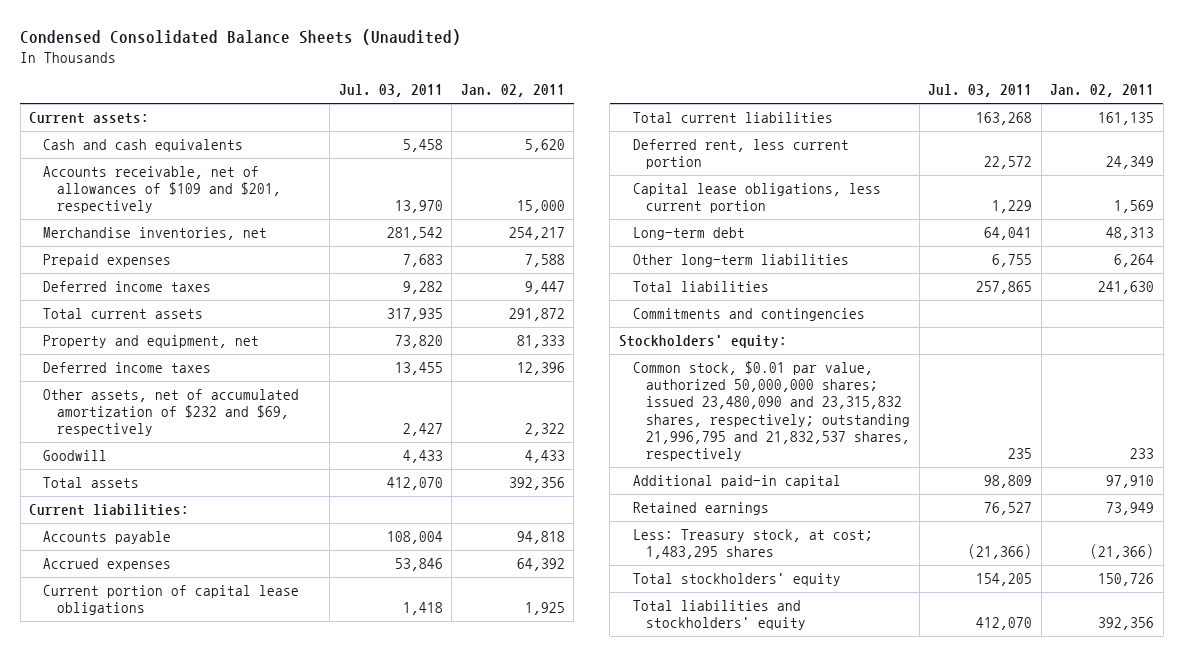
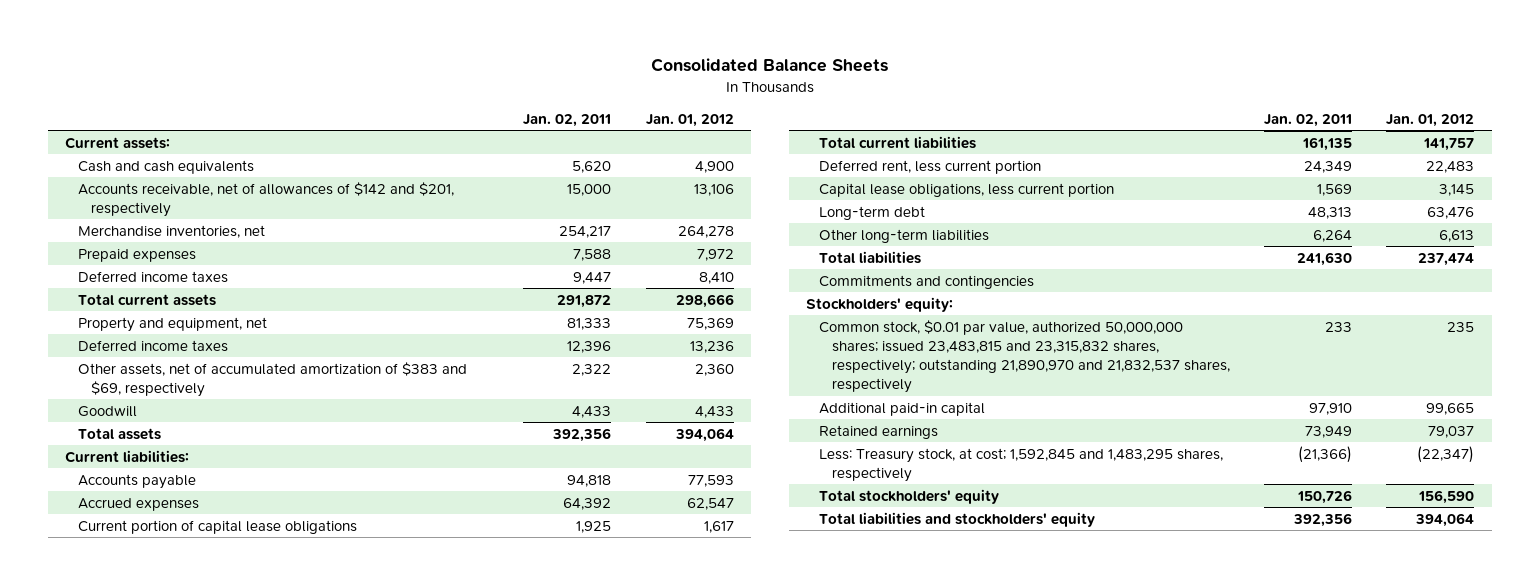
- Condensed Consolidated Balance Sheets (Unaudited)
+ Consolidated Balance Sheets
- | Jul. 03, 2011 | Jan. 02, 2011
+ | Jan. 02, 2011 | Jan. 01, 2012
- Accounts receivable, net of allowances of $109 and $201, respectively | 13,970 | 15,000
+ Accounts receivable, net of allowances of $142 and $201, respectively | 15,000 | 13,106
- Other assets, net of accumulated amortization of $232 and $69, respectively | 2,427 | 2,322
+ Other assets, net of accumulated amortization of $383 and $69, respectively | 2,322 | 2,360
- Common stock, $0.01 par value, authorized 50,000,000 shares; issued 23,480,090 and 23,315,832 shares, respectively; outstanding 21,996,795 and 21,832,537 shares, respectively | 235 | 233
+ Common stock, $0.01 par value, authorized 50,000,000 shares; issued 23,483,815 and 23,315,832 shares, respectively; outstanding 21,890,970 and 21,832,537 shares, respectively | 233 | 235
- Less: Treasury stock, at cost; 1,483,295 shares | (21,366) | (21,366)
+ Less: Treasury stock, at cost; 1,592,845 and 1,483,295 shares, respectively | (21,366) | (22,347)

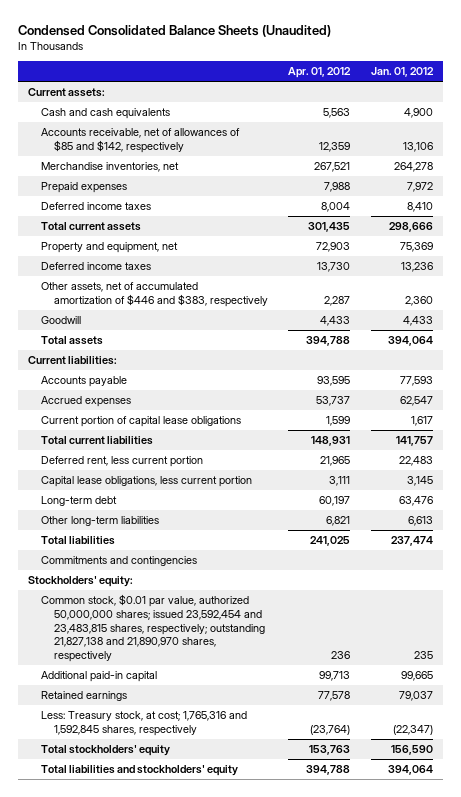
- Consolidated Balance Sheets
+ Condensed Consolidated Balance Sheets (Unaudited)
- | Jan. 02, 2011 | Jan. 01, 2012
+ | Apr. 01, 2012 | Jan. 01, 2012
- Accounts receivable, net of allowances of $142 and $201, respectively | 15,000 | 13,106
+ Accounts receivable, net of allowances of $85 and $142, respectively | 12,359 | 13,106
- Other assets, net of accumulated amortization of $383 and $69, respectively | 2,322 | 2,360
+ Other assets, net of accumulated amortization of $446 and $383, respectively | 2,287 | 2,360
- Common stock, $0.01 par value, authorized 50,000,000 shares; issued 23,483,815 and 23,315,832 shares, respectively; outstanding 21,890,970 and 21,832,537 shares, respectively | 233 | 235
+ Common stock, $0.01 par value, authorized 50,000,000 shares; issued 23,592,454 and 23,483,815 shares, respectively; outstanding 21,827,138 and 21,890,970 shares, respectively | 236 | 235
- Less: Treasury stock, at cost; 1,592,845 and 1,483,295 shares, respectively | (21,366) | (22,347)
+ Less: Treasury stock, at cost; 1,765,316 and 1,592,845 shares, respectively | (23,764) | (22,347)

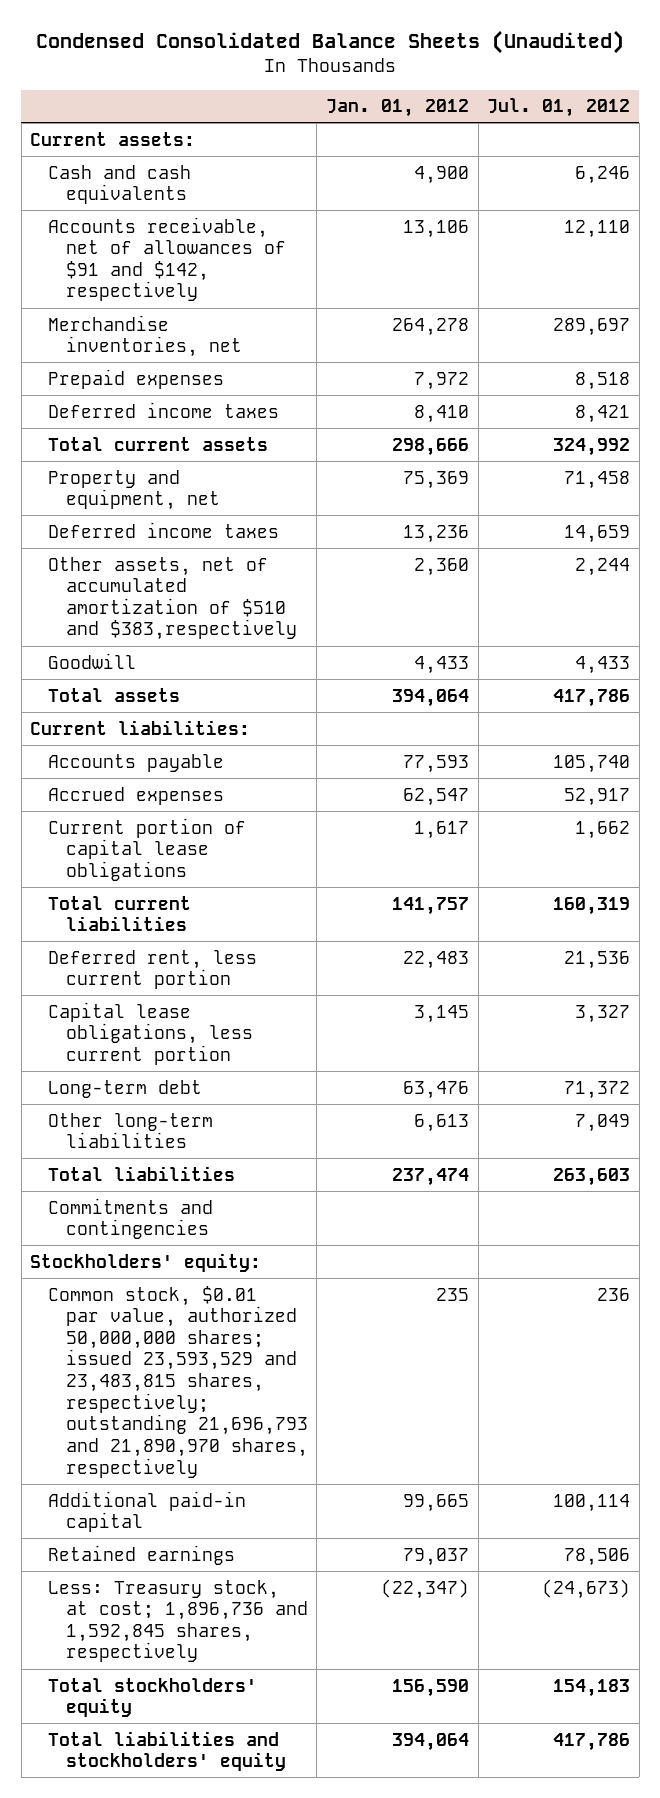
- | Apr. 01, 2012 | Jan. 01, 2012
+ | Jan. 01, 2012 | Jul. 01, 2012
- Accounts receivable, net of allowances of $85 and $142, respectively | 12,359 | 13,106
+ Accounts receivable, net of allowances of $91 and $142, respectively | 13,106 | 12,110
- Other assets, net of accumulated amortization of $446 and $383, respectively | 2,287 | 2,360
+ Other assets, net of accumulated amortization of $510 and $383,respectively | 2,360 | 2,244
- Common stock, $0.01 par value, authorized 50,000,000 shares; issued 23,592,454 and 23,483,815 shares, respectively; outstanding 21,827,138 and 21,890,970 shares, respectively | 236 | 235
+ Common stock, $0.01 par value, authorized 50,000,000 shares; issued 23,593,529 and 23,483,815 shares, respectively; outstanding 21,696,793 and 21,890,970 shares, respectively | 235 | 236
- Less: Treasury stock, at cost; 1,765,316 and 1,592,845 shares, respectively | (23,764) | (22,347)
+ Less: Treasury stock, at cost; 1,896,736 and 1,592,845 shares, respectively | (22,347) | (24,673)

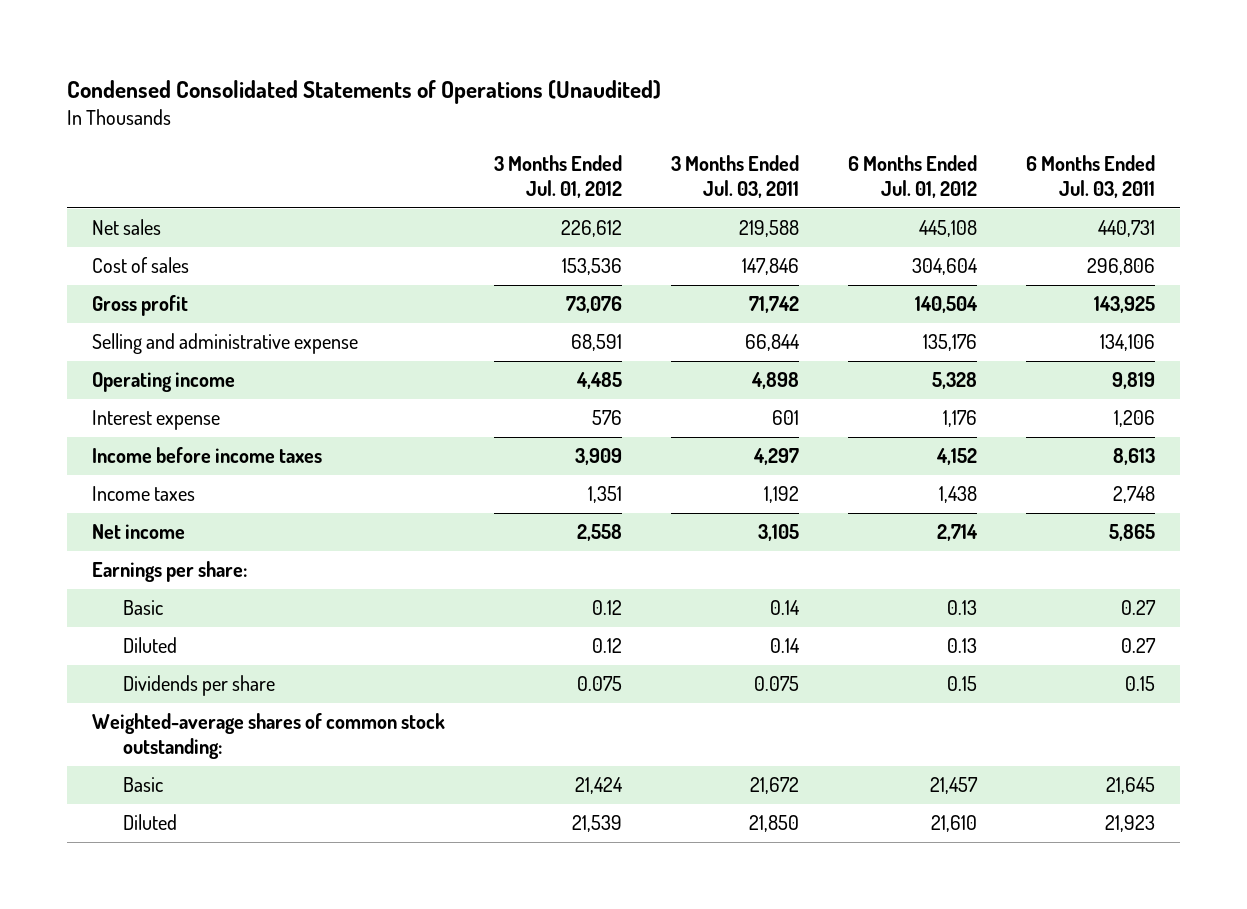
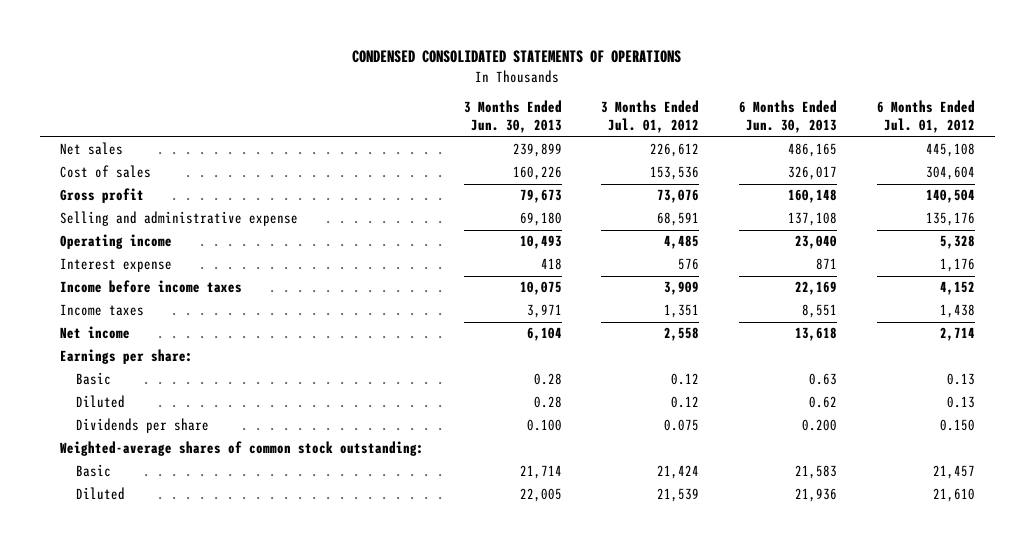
- Condensed Consolidated Statements of Operations (Unaudited)
+ CONDENSED CONSOLIDATED STATEMENTS OF OPERATIONS
- | 3 Months Ended Jul. 01, 2012 | 3 Months Ended Jul. 03, 2011 | 6 Months Ended Jul. 01, 2012 | 6 Months Ended Jul. 03, 2011
+ | 3 Months Ended Jun. 30, 2013 | 3 Months Ended Jul. 01, 2012 | 6 Months Ended Jun. 30, 2013 | 6 Months Ended Jul. 01, 2012
- Dividends per share | 0.075 | 0.075 | 0.15 | 0.15
+ Dividends per share | 0.100 | 0.075 | 0.200 | 0.150

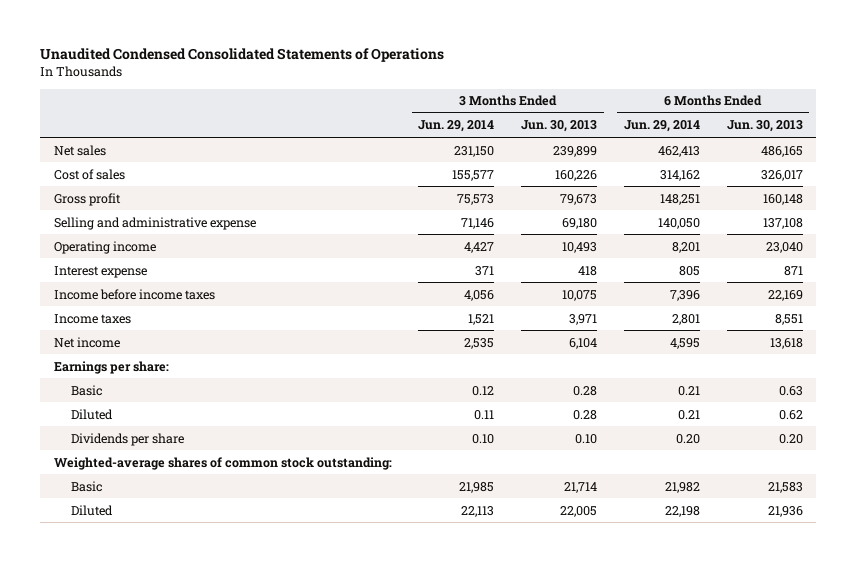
- CONDENSED CONSOLIDATED STATEMENTS OF OPERATIONS
+ Unaudited Condensed Consolidated Statements of Operations
- | 3 Months Ended Jun. 30, 2013 | 3 Months Ended Jul. 01, 2012 | 6 Months Ended Jun. 30, 2013 | 6 Months Ended Jul. 01, 2012
+ | 3 Months Ended Jun. 29, 2014 | 3 Months Ended Jun. 30, 2013 | 6 Months Ended Jun. 29, 2014 | 6 Months Ended Jun. 30, 2013
- Dividends per share | 0.100 | 0.075 | 0.200 | 0.150
+ Dividends per share | 0.10 | 0.10 | 0.20 | 0.20

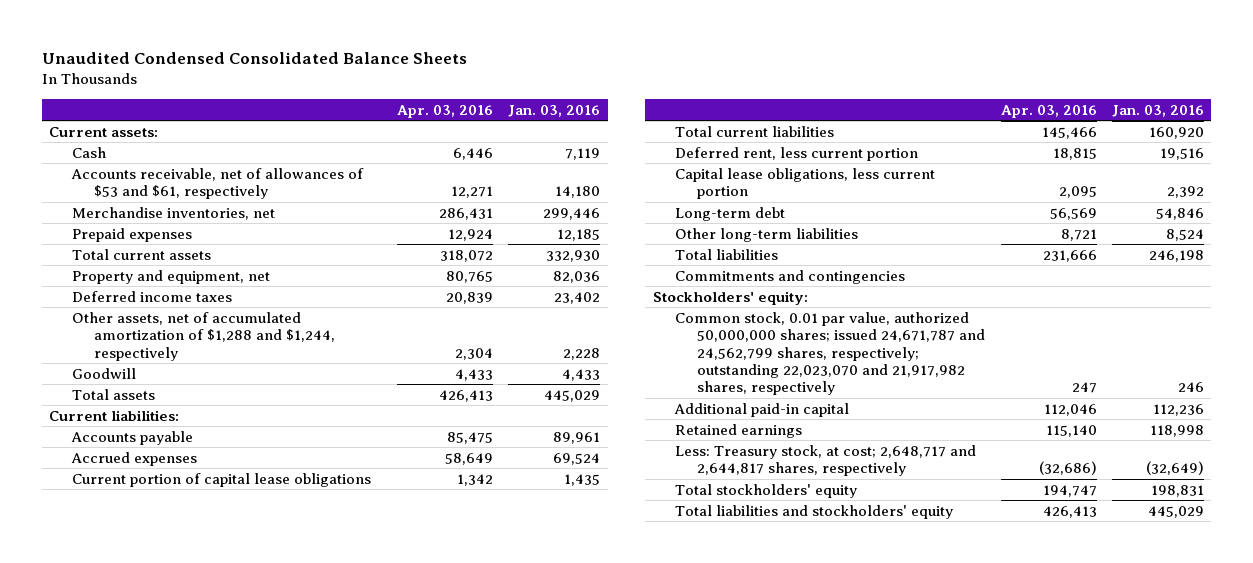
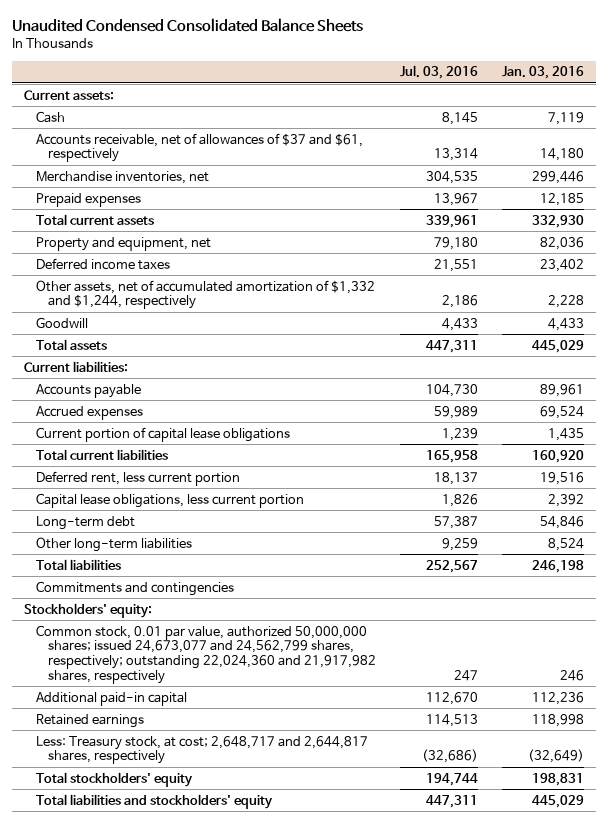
- | Apr. 03, 2016 | Jan. 03, 2016
+ | Jul. 03, 2016 | Jan. 03, 2016
- Accounts receivable, net of allowances of $53 and $61, respectively | 12,271 | 14,180
+ Accounts receivable, net of allowances of $37 and $61, respectively | 13,314 | 14,180
- Other assets, net of accumulated amortization of $1,288 and $1,244, respectively | 2,304 | 2,228
+ Other assets, net of accumulated amortization of $1,332 and $1,244, respectively | 2,186 | 2,228
- Common stock, 0.01 par value, authorized 50,000,000 shares; issued 24,671,787 and 24,562,799 shares, respectively; outstanding 22,023,070 and 21,917,982 shares, respectively | 247 | 246
+ Common stock, 0.01 par value, authorized 50,000,000 shares; issued 24,673,077 and 24,562,799 shares, respectively; outstanding 22,024,360 and 21,917,982 shares, respectively | 247 | 246

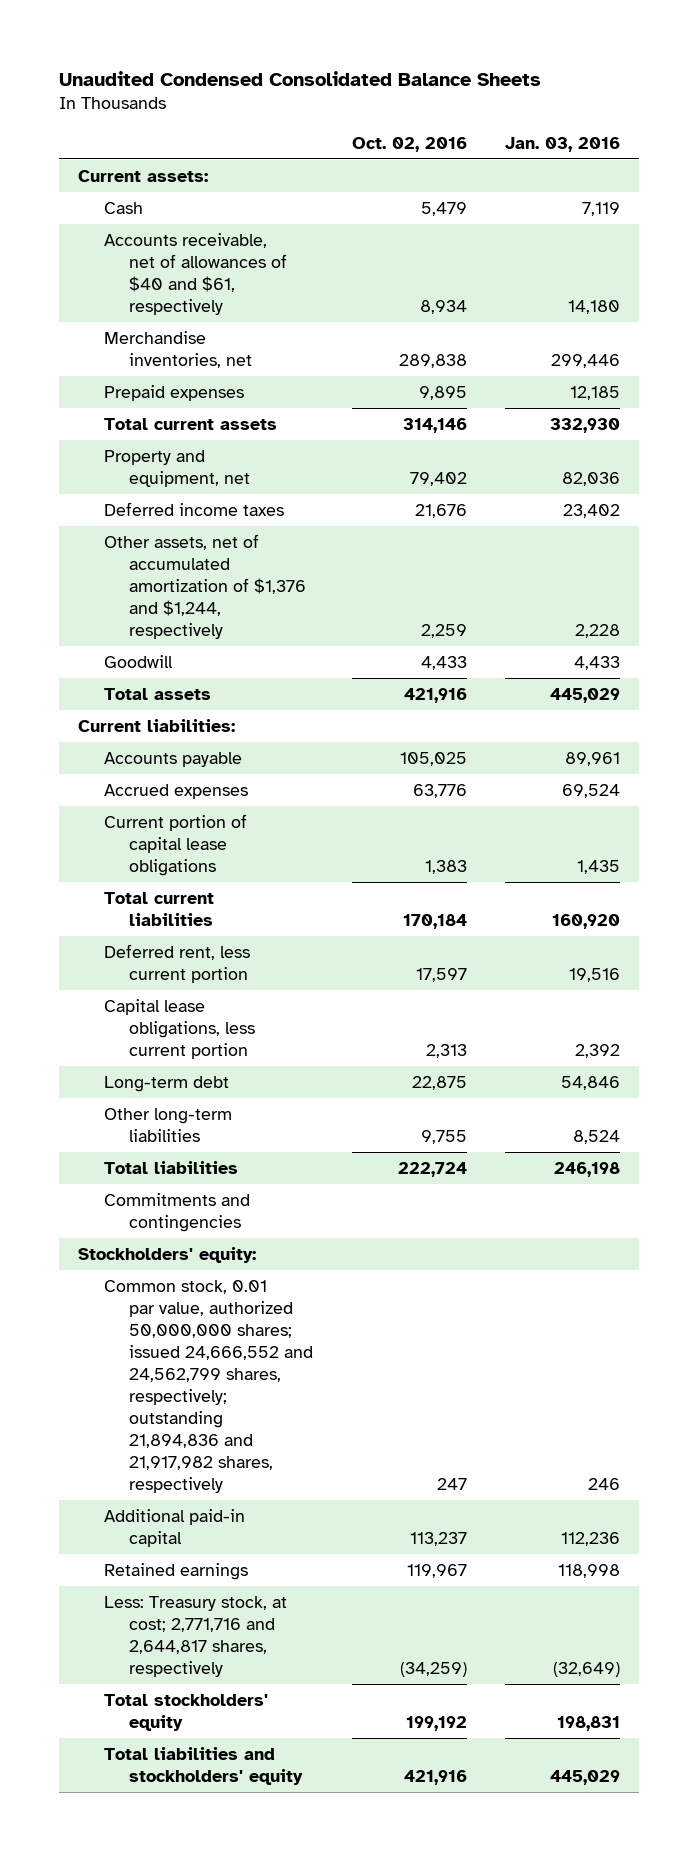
- | Jul. 03, 2016 | Jan. 03, 2016
+ | Oct. 02, 2016 | Jan. 03, 2016
- Accounts receivable, net of allowances of $37 and $61, respectively | 13,314 | 14,180
+ Accounts receivable, net of allowances of $40 and $61, respectively | 8,934 | 14,180
- Other assets, net of accumulated amortization of $1,332 and $1,244, respectively | 2,186 | 2,228
+ Other assets, net of accumulated amortization of $1,376 and $1,244, respectively | 2,259 | 2,228
- Common stock, 0.01 par value, authorized 50,000,000 shares; issued 24,673,077 and 24,562,799 shares, respectively; outstanding 22,024,360 and 21,917,982 shares, respectively | 247 | 246
+ Common stock, 0.01 par value, authorized 50,000,000 shares; issued 24,666,552 and 24,562,799 shares, respectively; outstanding 21,894,836 and 21,917,982 shares, respectively | 247 | 246
- Less: Treasury stock, at cost; 2,648,717 and 2,644,817 shares, respectively | (32,686) | (32,649)
+ Less: Treasury stock, at cost; 2,771,716 and 2,644,817 shares, respectively | (34,259) | (32,649)

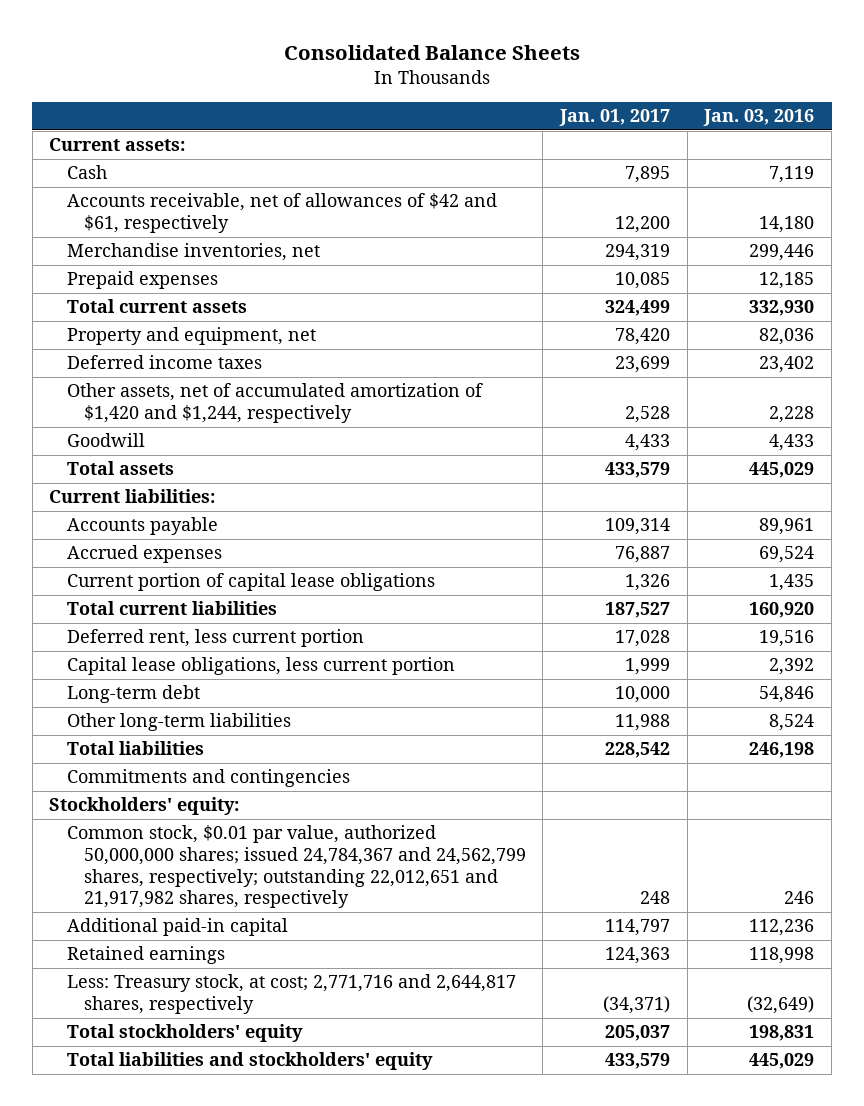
- Unaudited Condensed Consolidated Balance Sheets
+ Consolidated Balance Sheets
- | Oct. 02, 2016 | Jan. 03, 2016
+ | Jan. 01, 2017 | Jan. 03, 2016
- Accounts receivable, net of allowances of $40 and $61, respectively | 8,934 | 14,180
+ Accounts receivable, net of allowances of $42 and $61, respectively | 12,200 | 14,180
- Other assets, net of accumulated amortization of $1,376 and $1,244, respectively | 2,259 | 2,228
+ Other assets, net of accumulated amortization of $1,420 and $1,244, respectively | 2,528 | 2,228
- Common stock, 0.01 par value, authorized 50,000,000 shares; issued 24,666,552 and 24,562,799 shares, respectively; outstanding 21,894,836 and 21,917,982 shares, respectively | 247 | 246
+ Common stock, $0.01 par value, authorized 50,000,000 shares; issued 24,784,367 and 24,562,799 shares, respectively; outstanding 22,012,651 and 21,917,982 shares, respectively | 248 | 246

